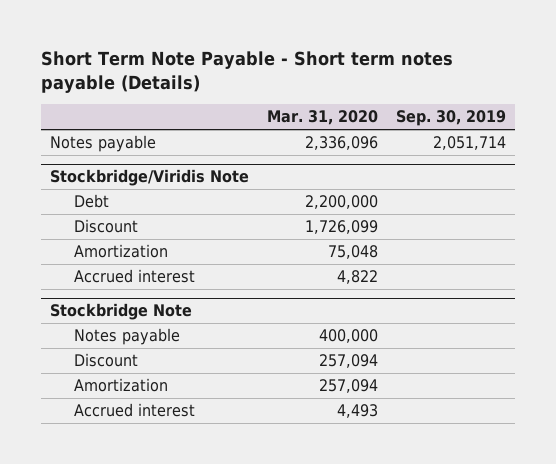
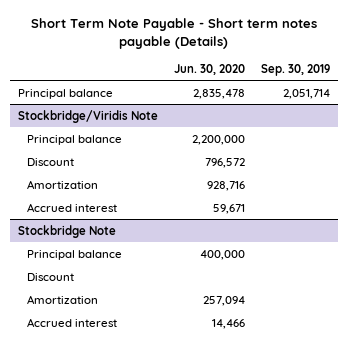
- | Mar. 31, 2020 | Sep. 30, 2019
+ | Jun. 30, 2020 | Sep. 30, 2019
- Notes payable | 2,336,096 | 2,051,714
+ Principal balance | 2,835,478 | 2,051,714
@ Stockbridge/Viridis Note
- Debt | 2,200,000 |
+ Principal balance | 2,200,000 |
@ Stockbridge Note
- Notes payable | 400,000 |
+ Principal balance | 400,000 |

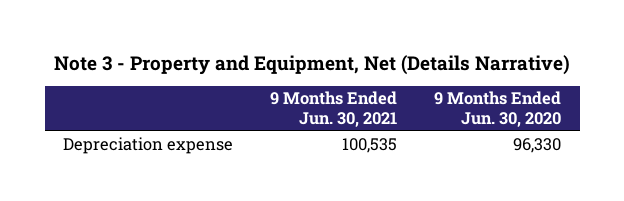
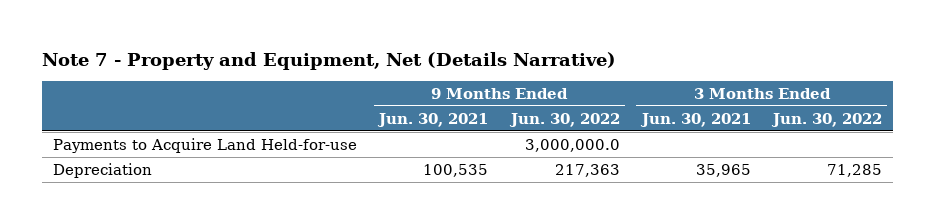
- Note 3 - Property and Equipment, Net (Details Narrative)
+ Note 7 - Property and Equipment, Net (Details Narrative)
- | 9 Months Ended Jun. 30, 2021 | 9 Months Ended Jun. 30, 2020
+ | 9 Months Ended Jun. 30, 2021 | 9 Months Ended Jun. 30, 2022 | 3 Months Ended Jun. 30, 2021 | 3 Months Ended Jun. 30, 2022
- Depreciation expense | 100,535 | 96,330
+ Payments to Acquire Land Held-for-use | | 3,000,000.0 | |
+ Depreciation | 100,535 | 217,363 | 35,965 | 71,285

